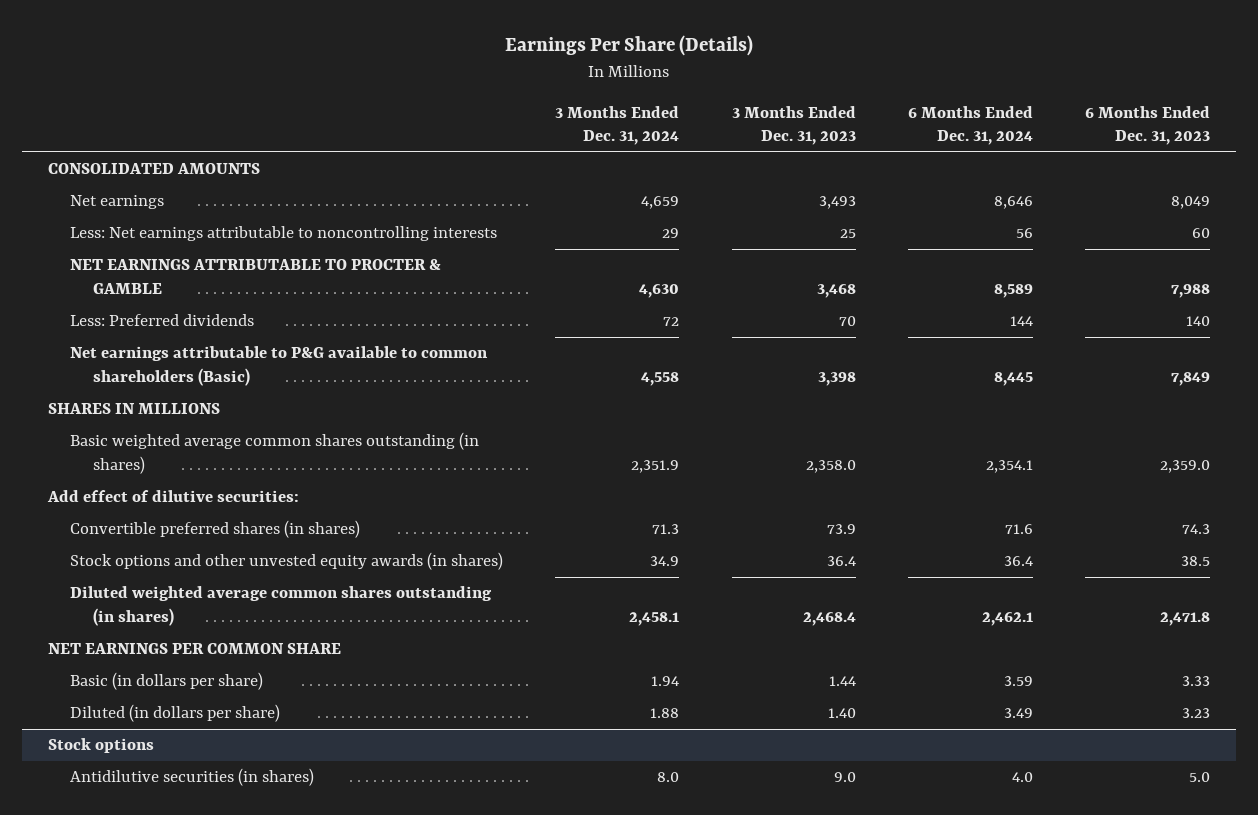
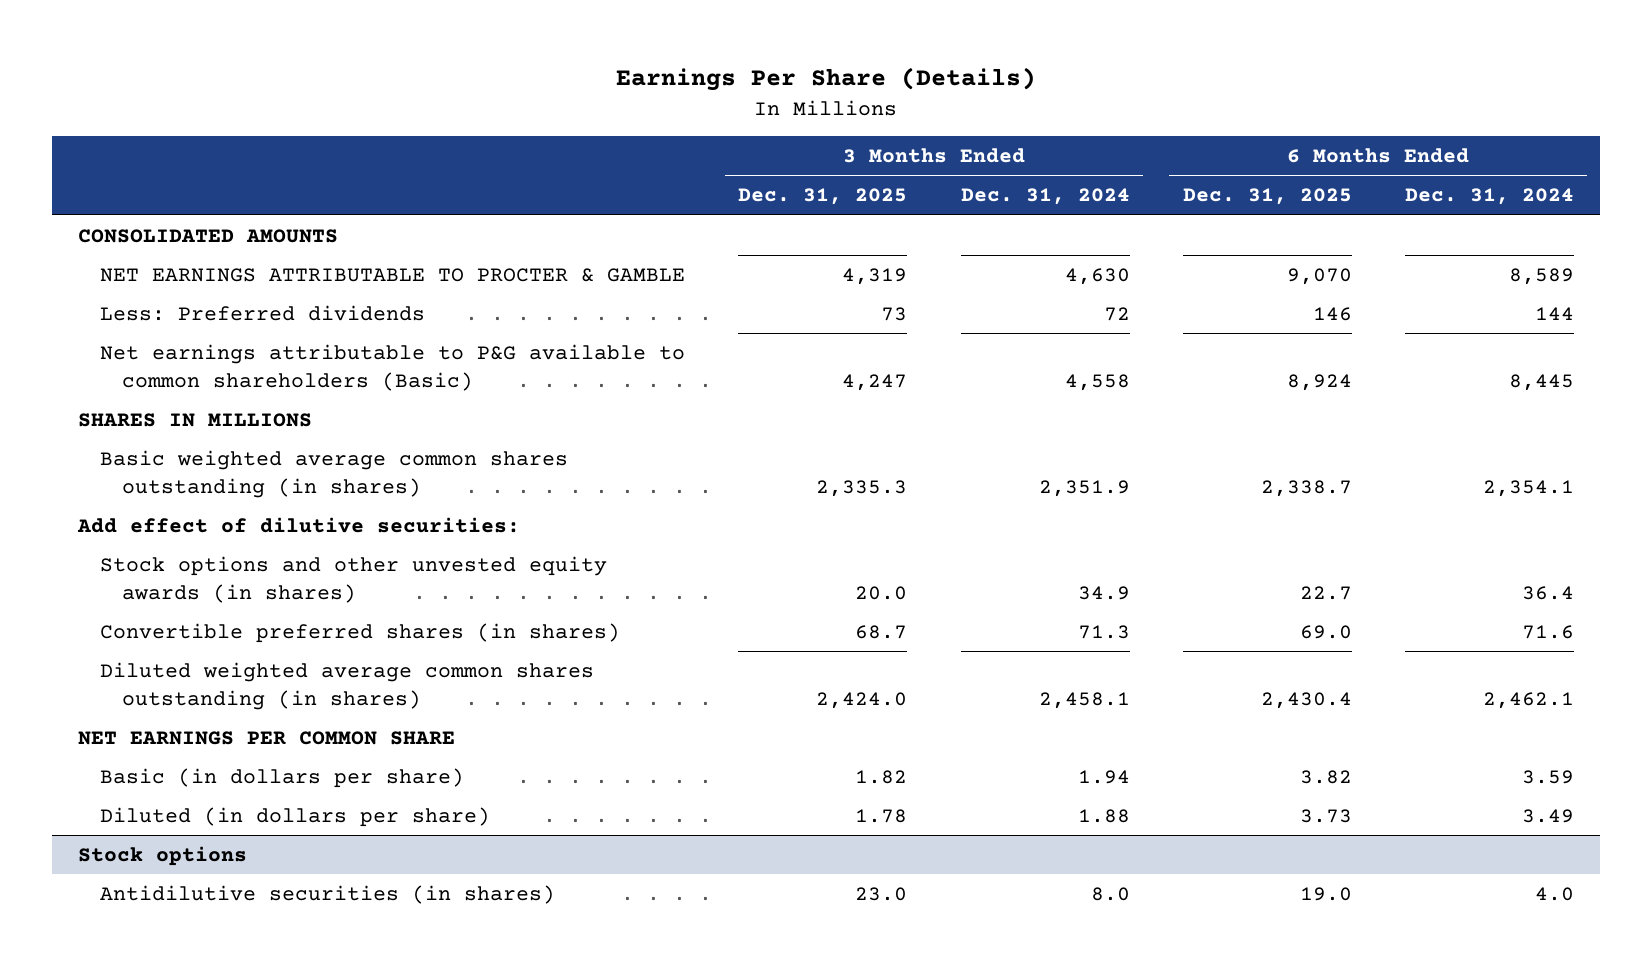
- | 3 Months Ended Dec. 31, 2024 | 3 Months Ended Dec. 31, 2023 | 6 Months Ended Dec. 31, 2024 | 6 Months Ended Dec. 31, 2023
+ | 3 Months Ended Dec. 31, 2025 | 3 Months Ended Dec. 31, 2024 | 6 Months Ended Dec. 31, 2025 | 6 Months Ended Dec. 31, 2024
- Net earnings | 4,659 | 3,493 | 8,646 | 8,049
- Less: Net earnings attributable to noncontrolling interests | 29 | 25 | 56 | 60
moved down: Convertible preferred shares (in shares) | 68.7 | 71.3 | 69.0 | 71.6

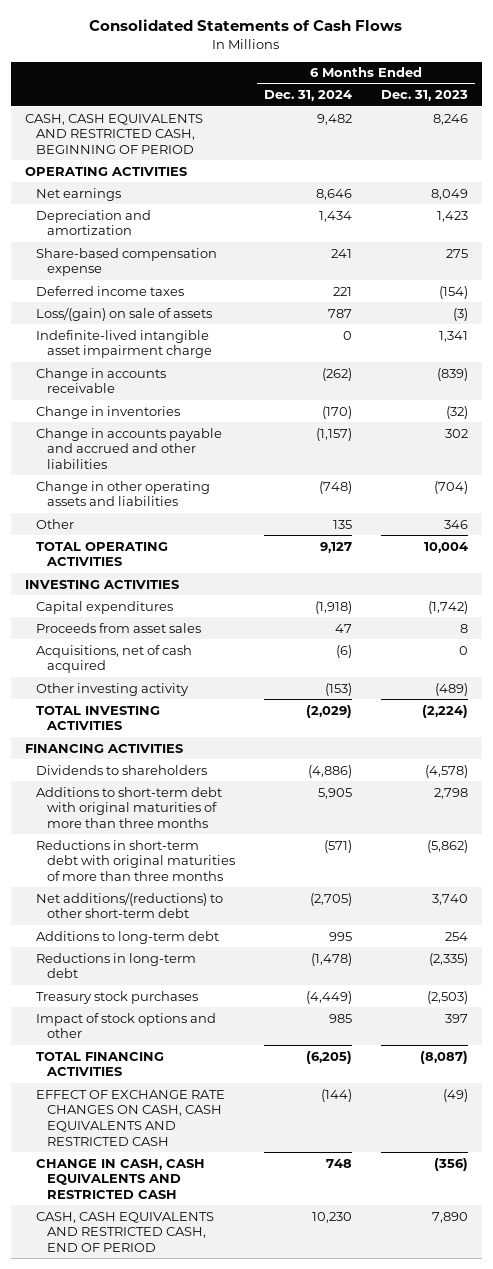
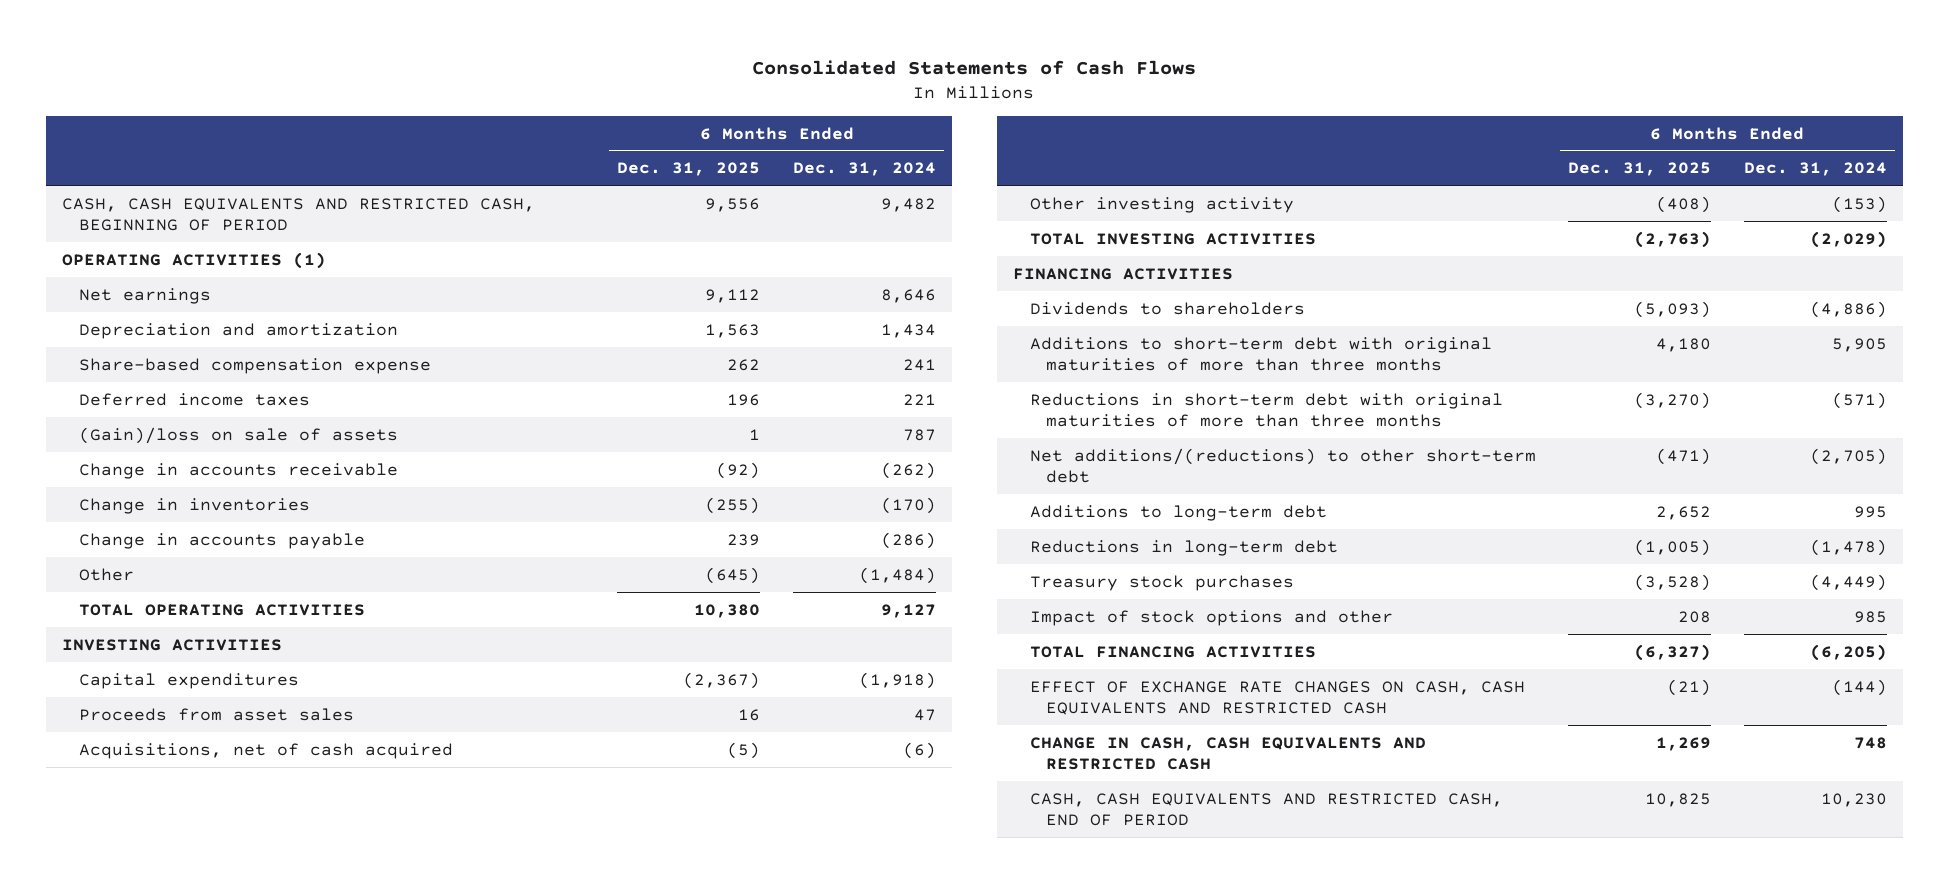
- | 6 Months Ended Dec. 31, 2024 | 6 Months Ended Dec. 31, 2023
+ | 6 Months Ended Dec. 31, 2025 | 6 Months Ended Dec. 31, 2024
- OPERATING ACTIVITIES
+ OPERATING ACTIVITIES (1)
- Loss/(gain) on sale of assets | 787 | (3)
- Indefinite-lived intangible asset impairment charge | 0 | 1,341
+ (Gain)/loss on sale of assets | 1 | 787
- Change in accounts payable and accrued and other liabilities | (1,157) | 302
- Change in other operating assets and liabilities | (748) | (704)
- Other | 135 | 346
+ Change in accounts payable | 239 | (286)
+ Other | (645) | (1,484)

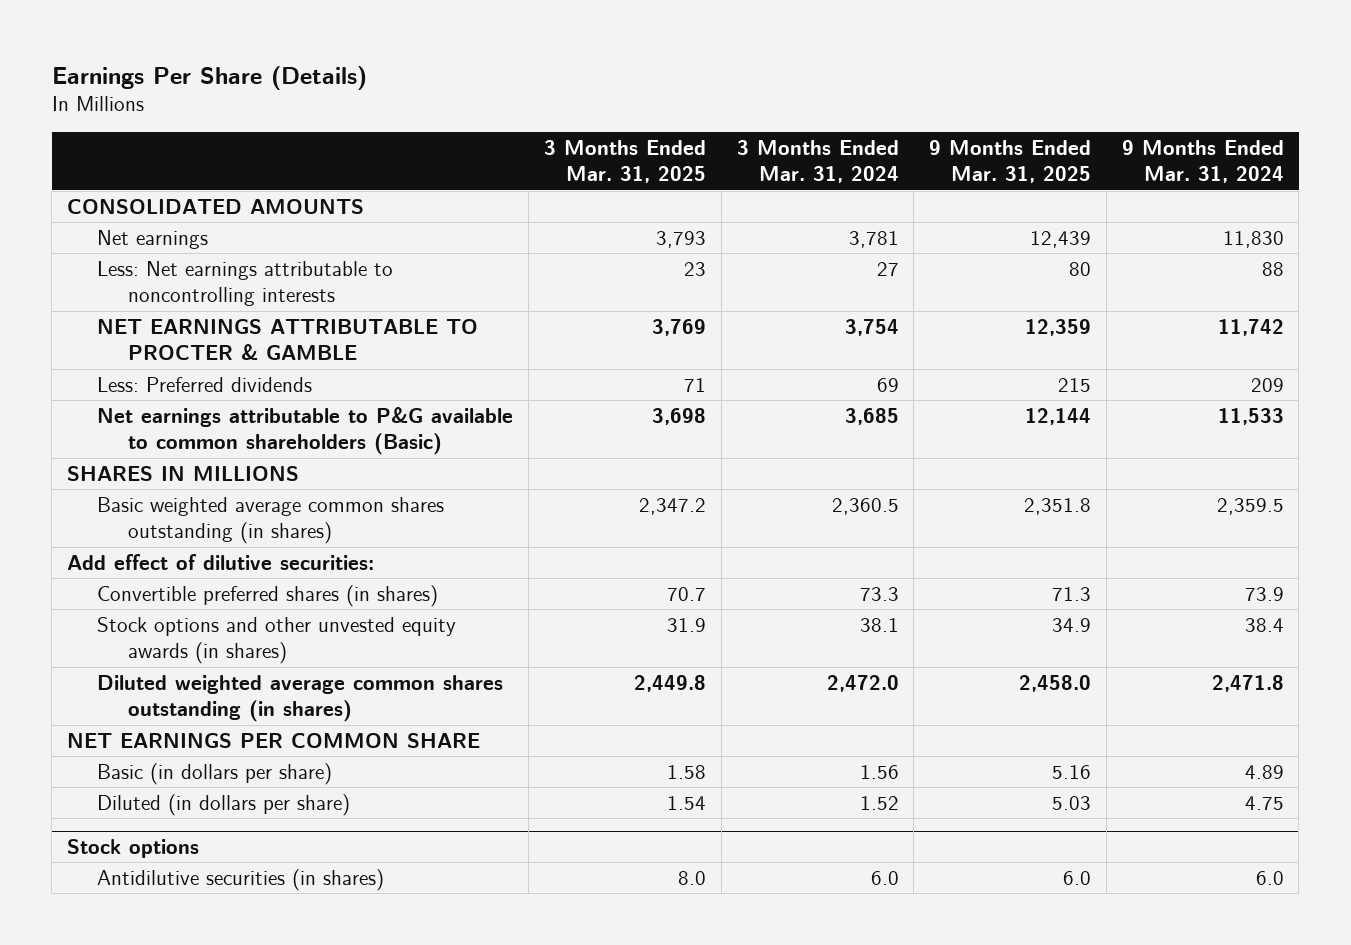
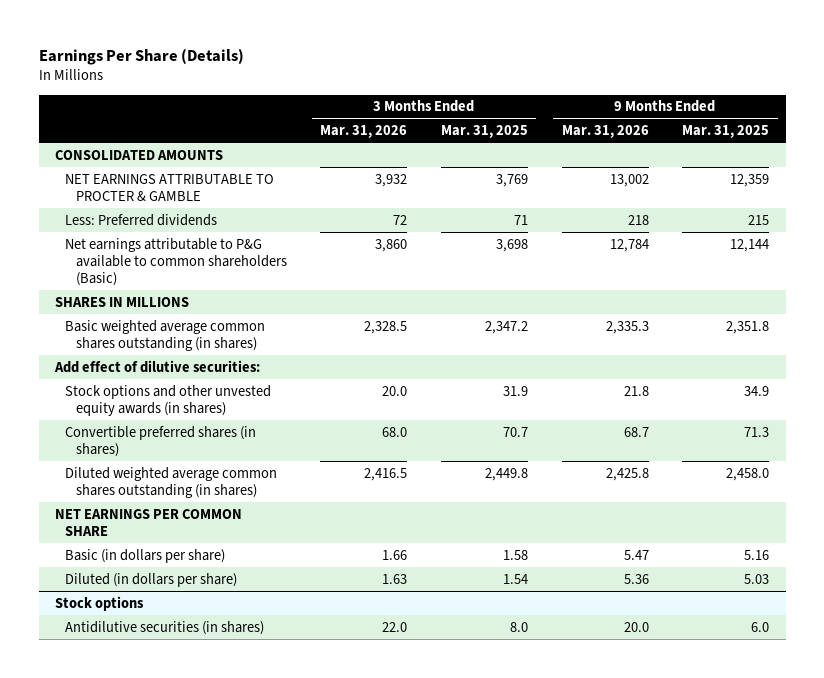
- | 3 Months Ended Mar. 31, 2025 | 3 Months Ended Mar. 31, 2024 | 9 Months Ended Mar. 31, 2025 | 9 Months Ended Mar. 31, 2024
+ | 3 Months Ended Mar. 31, 2026 | 3 Months Ended Mar. 31, 2025 | 9 Months Ended Mar. 31, 2026 | 9 Months Ended Mar. 31, 2025
- Net earnings | 3,793 | 3,781 | 12,439 | 11,830
- Less: Net earnings attributable to noncontrolling interests | 23 | 27 | 80 | 88
moved down: Convertible preferred shares (in shares) | 68.0 | 70.7 | 68.7 | 71.3

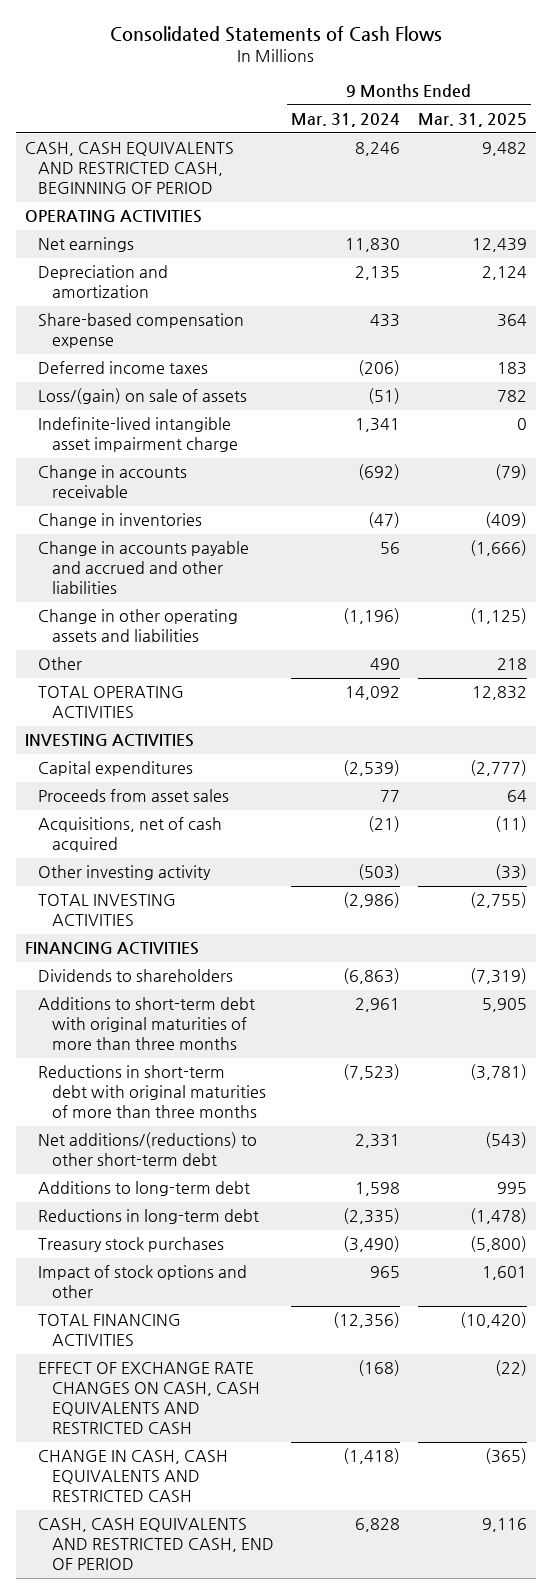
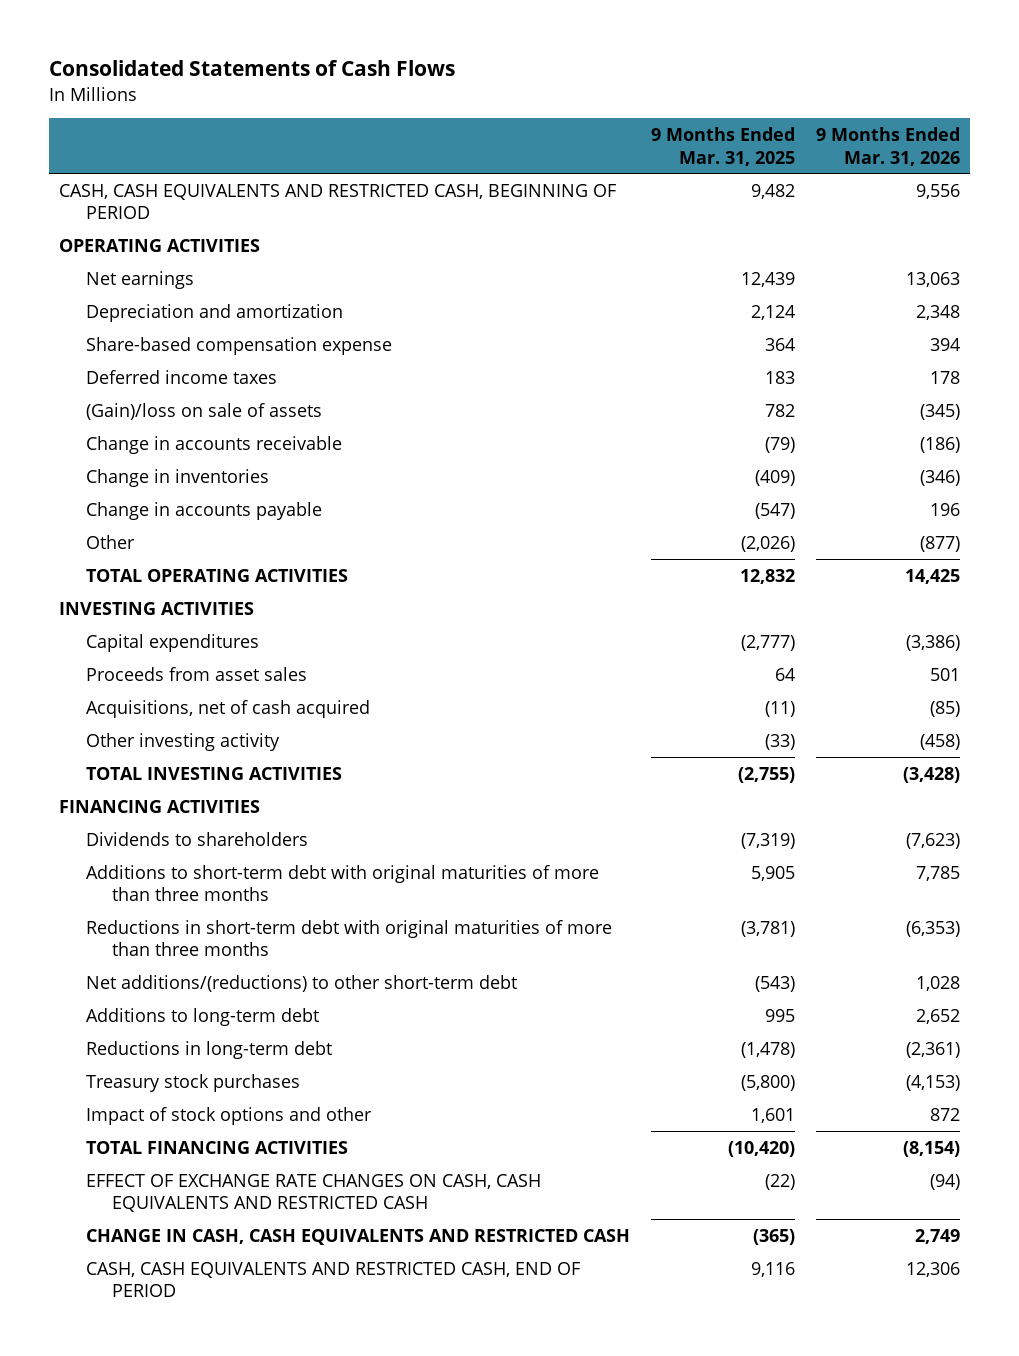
- | 9 Months Ended Mar. 31, 2024 | 9 Months Ended Mar. 31, 2025
+ | 9 Months Ended Mar. 31, 2025 | 9 Months Ended Mar. 31, 2026
- Loss/(gain) on sale of assets | (51) | 782
- Indefinite-lived intangible asset impairment charge | 1,341 | 0
+ (Gain)/loss on sale of assets | 782 | (345)
- Change in accounts payable and accrued and other liabilities | 56 | (1,666)
- Change in other operating assets and liabilities | (1,196) | (1,125)
- Other | 490 | 218
+ Change in accounts payable | (547) | 196
+ Other | (2,026) | (877)

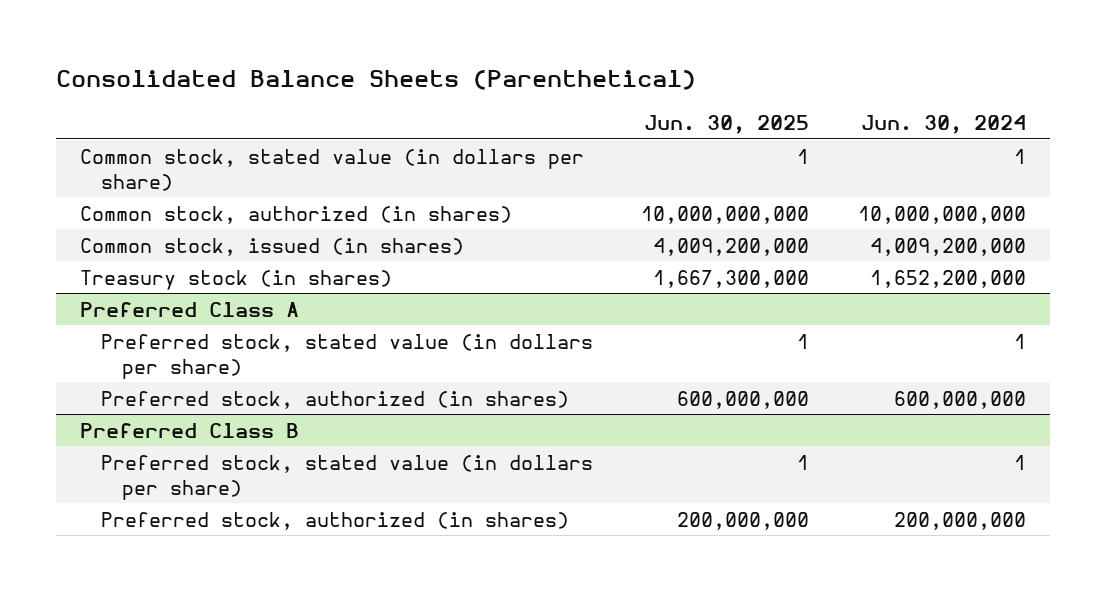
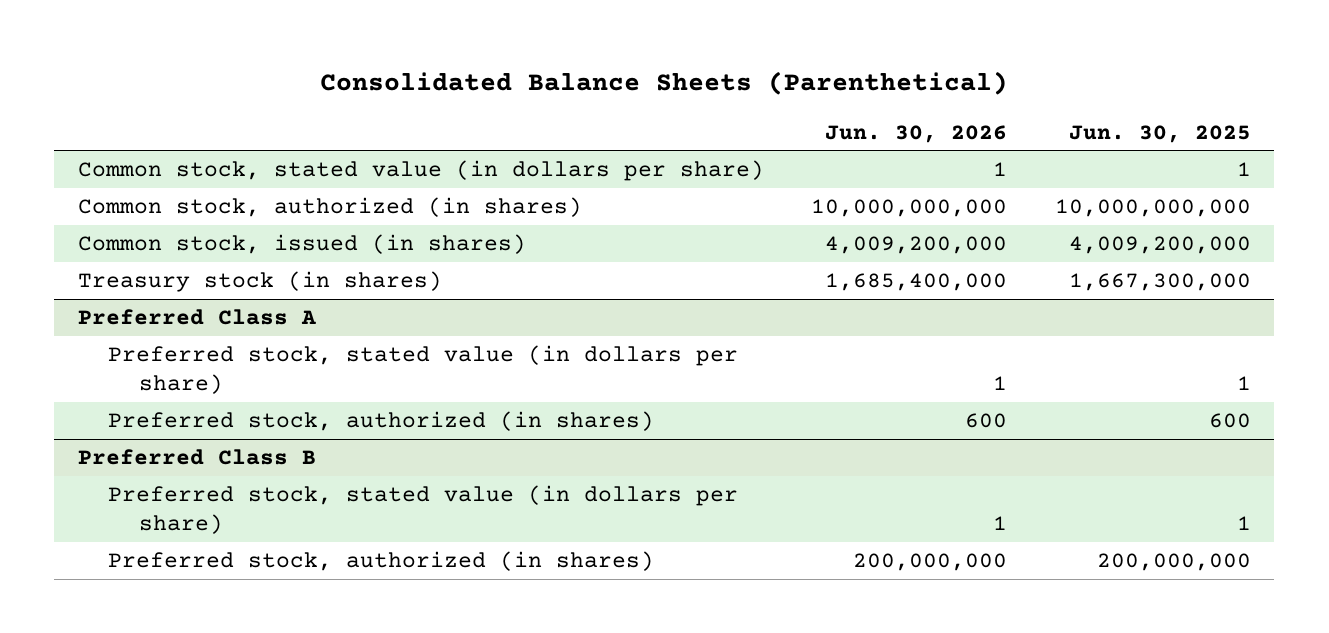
- | Jun. 30, 2025 | Jun. 30, 2024
+ | Jun. 30, 2026 | Jun. 30, 2025
@ Preferred Class A
- Preferred stock, authorized (in shares) | 600,000,000 | 600,000,000
+ Preferred stock, authorized (in shares) | 600 | 600

